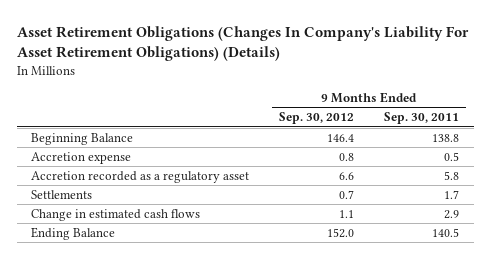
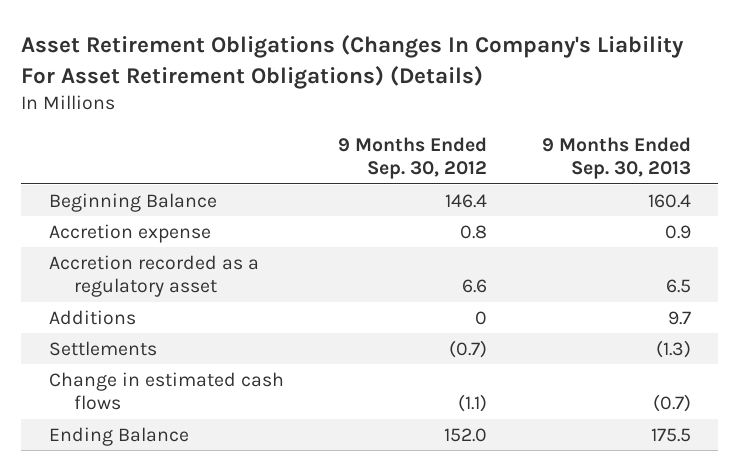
- | 9 Months Ended Sep. 30, 2012 | 9 Months Ended Sep. 30, 2011
+ | 9 Months Ended Sep. 30, 2012 | 9 Months Ended Sep. 30, 2013
- Settlements | 0.7 | 1.7
- Change in estimated cash flows | 1.1 | 2.9
+ Additions | 0 | 9.7
+ Settlements | (0.7) | (1.3)
+ Change in estimated cash flows | (1.1) | (0.7)

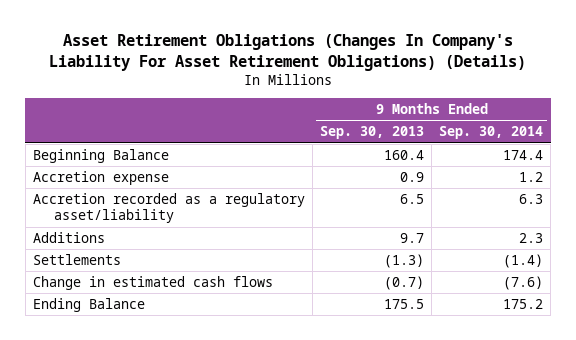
- | 9 Months Ended Sep. 30, 2012 | 9 Months Ended Sep. 30, 2013
+ | 9 Months Ended Sep. 30, 2013 | 9 Months Ended Sep. 30, 2014
- Accretion recorded as a regulatory asset | 6.6 | 6.5
+ Accretion recorded as a regulatory asset/liability | 6.5 | 6.3

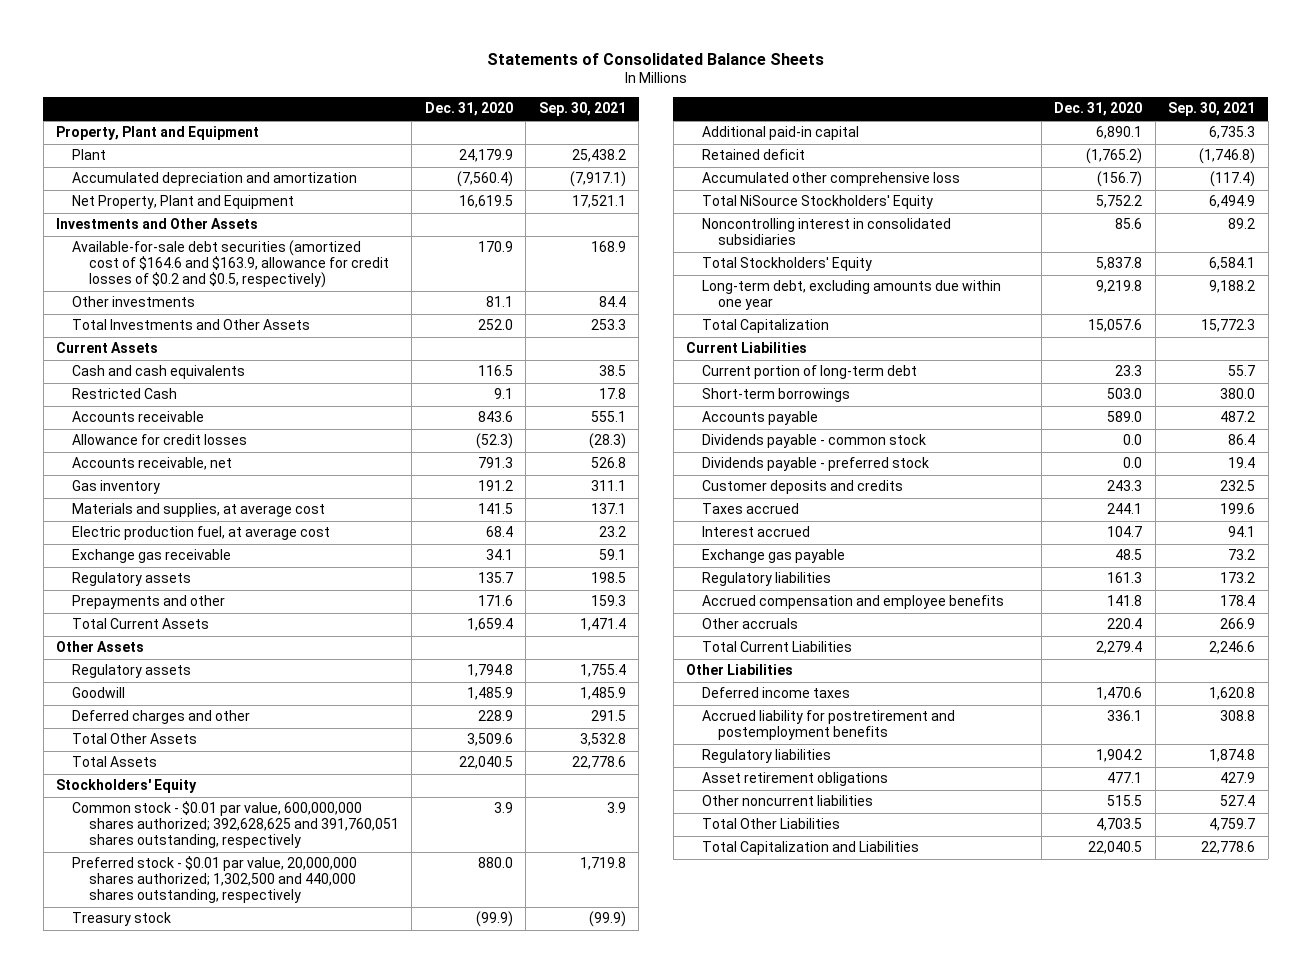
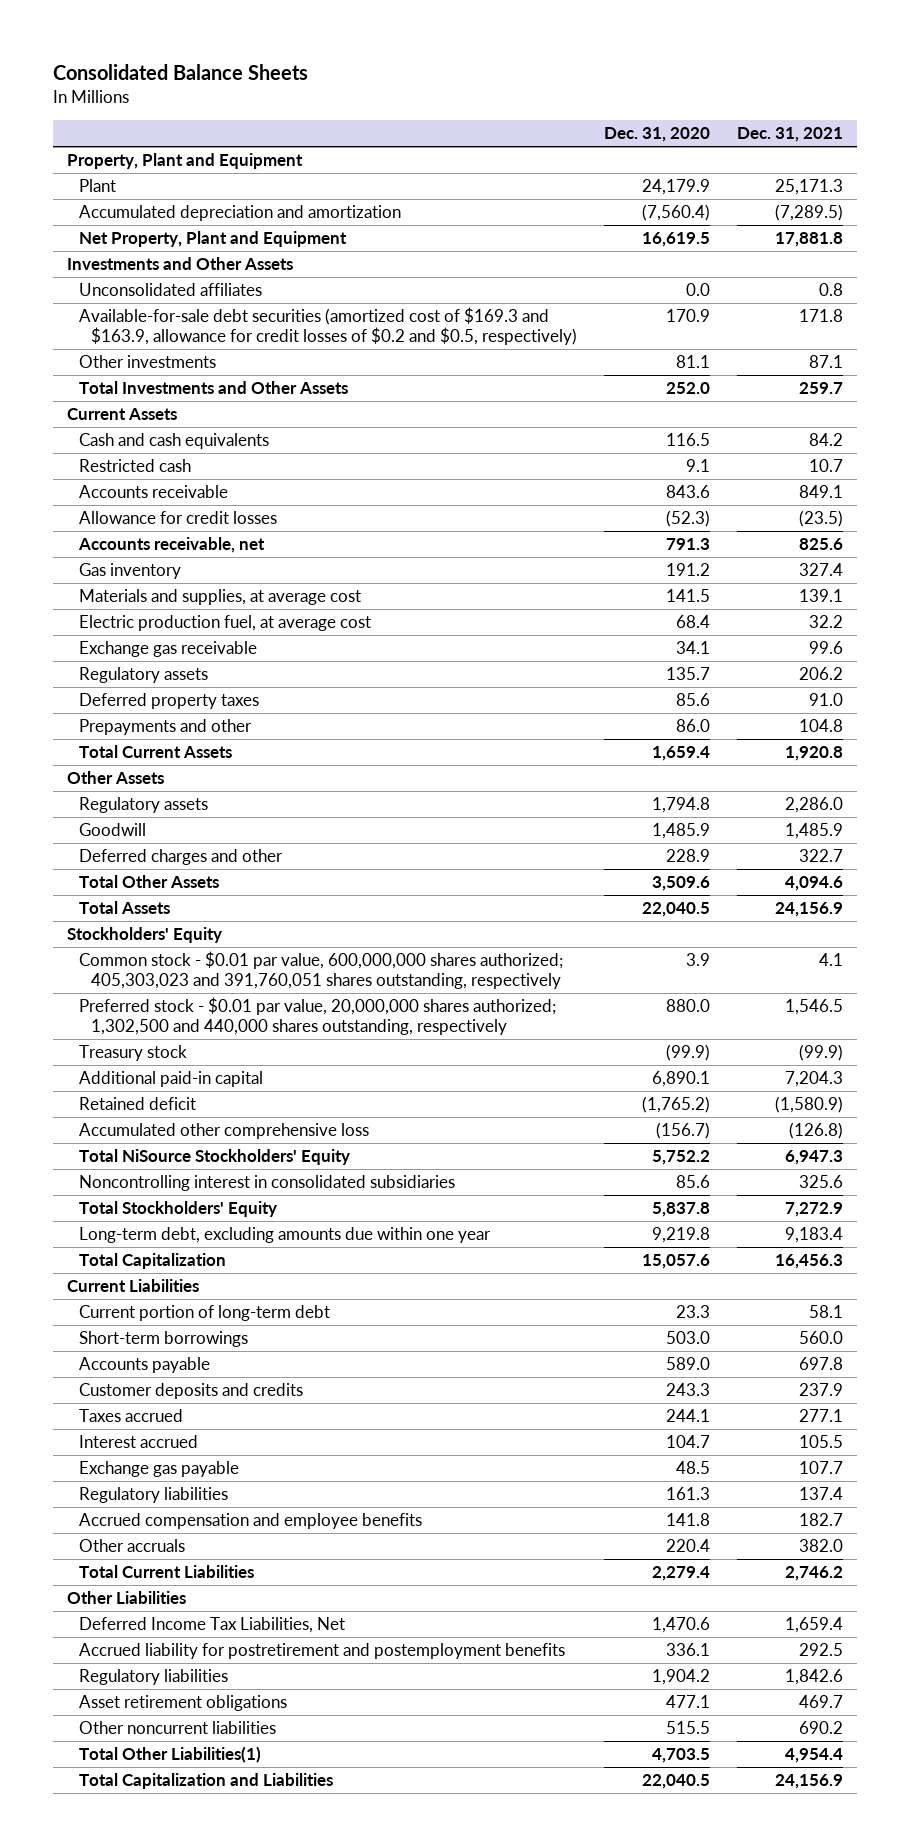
- Statements of Consolidated Balance Sheets
+ Consolidated Balance Sheets
- | Dec. 31, 2020 | Sep. 30, 2021
+ | Dec. 31, 2020 | Dec. 31, 2021
- Available-for-sale debt securities (amortized cost of $164.6 and $163.9, allowance for credit losses of $0.2 and $0.5, respectively) | 170.9 | 168.9
+ Unconsolidated affiliates | 0.0 | 0.8
+ Available-for-sale debt securities (amortized cost of $169.3 and $163.9, allowance for credit losses of $0.2 and $0.5, respectively) | 170.9 | 171.8
- Restricted Cash | 9.1 | 17.8
+ Restricted cash | 9.1 | 10.7
- Prepayments and other | 171.6 | 159.3
+ Deferred property taxes | 85.6 | 91.0
+ Prepayments and other | 86.0 | 104.8
- Common stock - $0.01 par value, 600,000,000 shares authorized; 392,628,625 and 391,760,051 shares outstanding, respectively | 3.9 | 3.9
+ Common stock - $0.01 par value, 600,000,000 shares authorized; 405,303,023 and 391,760,051 shares outstanding, respectively | 3.9 | 4.1
- Dividends payable - common stock | 0.0 | 86.4
- Dividends payable - preferred stock | 0.0 | 19.4
- Deferred income taxes | 1,470.6 | 1,620.8
+ Deferred Income Tax Liabilities, Net | 1,470.6 | 1,659.4
- Total Other Liabilities | 4,703.5 | 4,759.7
+ Total Other Liabilities(1) | 4,703.5 | 4,954.4

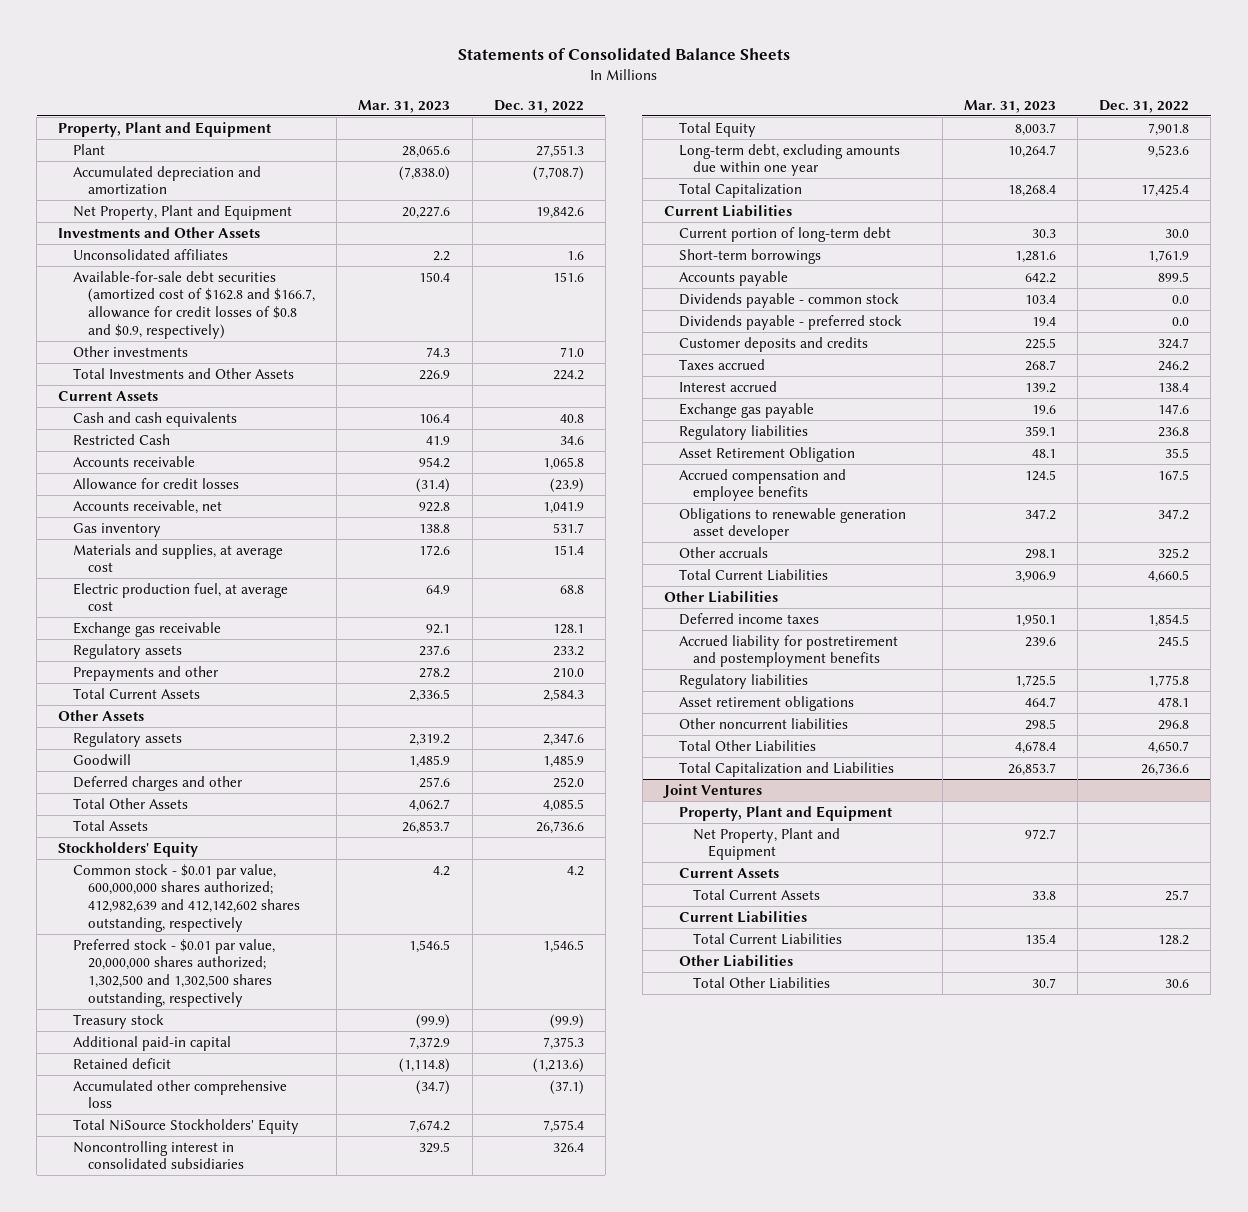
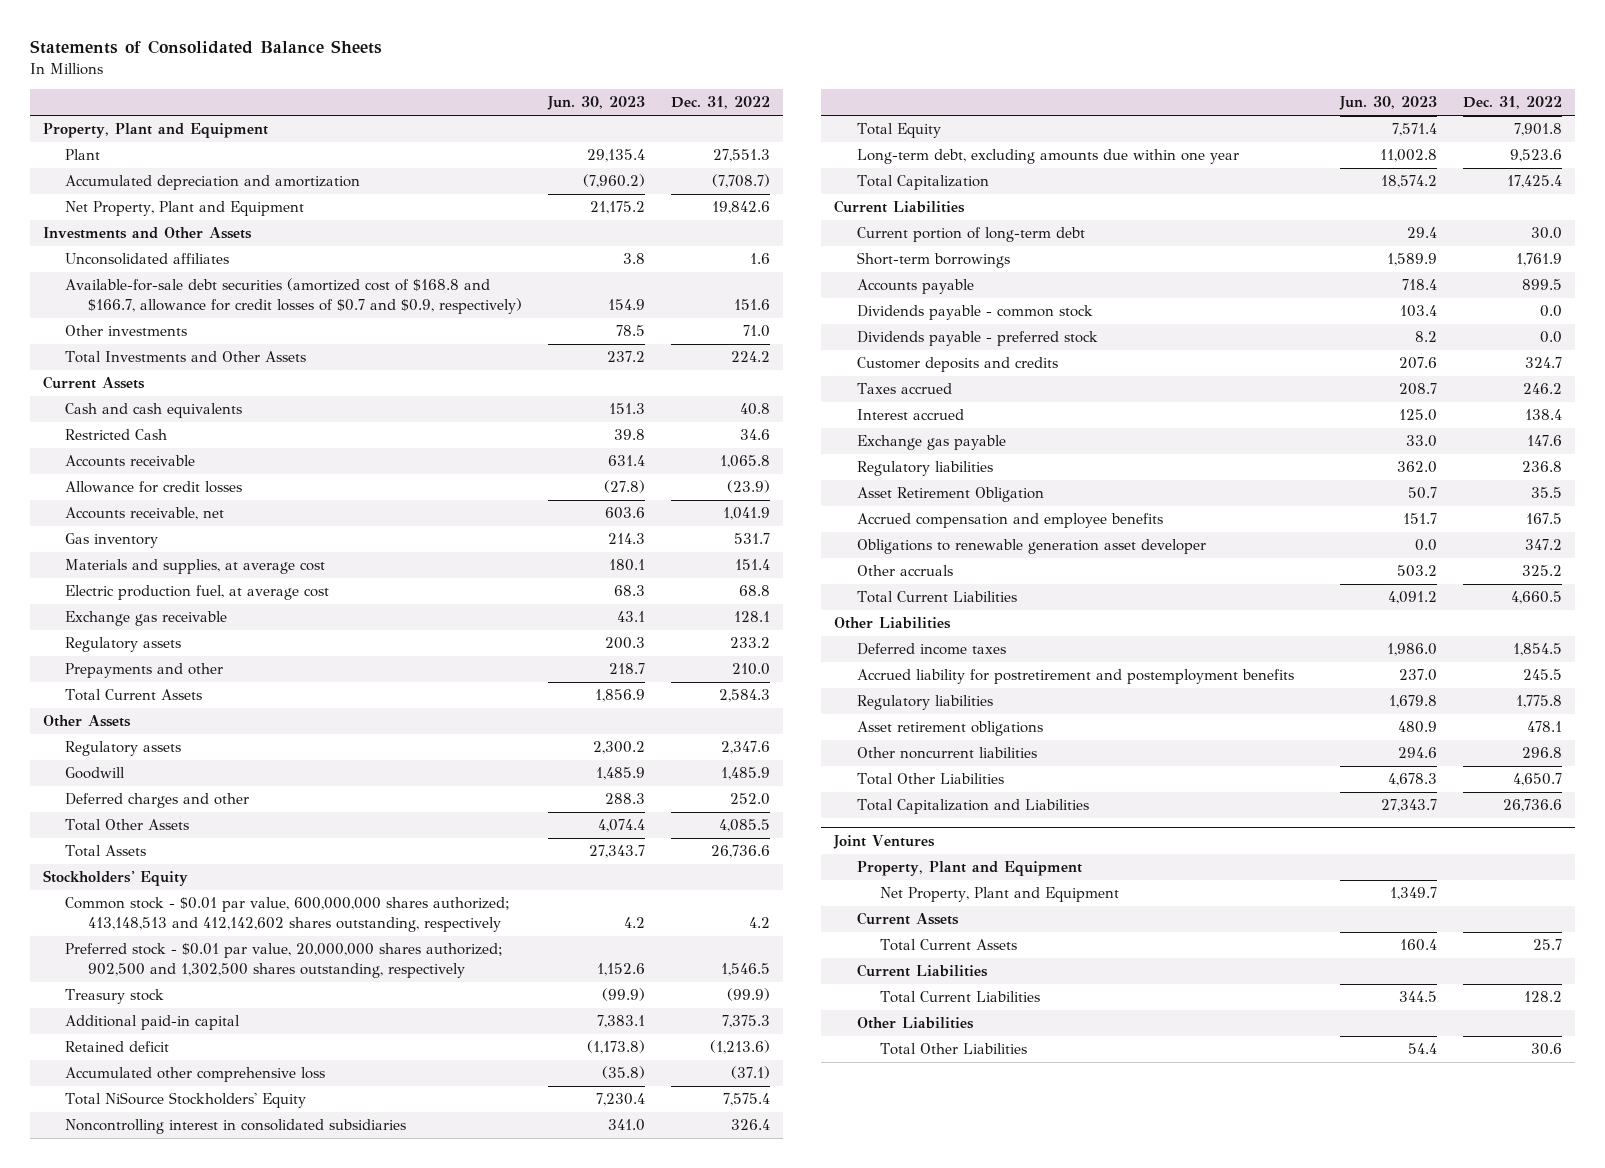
- | Mar. 31, 2023 | Dec. 31, 2022
+ | Jun. 30, 2023 | Dec. 31, 2022
- Available-for-sale debt securities (amortized cost of $162.8 and $166.7, allowance for credit losses of $0.8 and $0.9, respectively) | 150.4 | 151.6
+ Available-for-sale debt securities (amortized cost of $168.8 and $166.7, allowance for credit losses of $0.7 and $0.9, respectively) | 154.9 | 151.6
- Common stock - $0.01 par value, 600,000,000 shares authorized; 412,982,639 and 412,142,602 shares outstanding, respectively | 4.2 | 4.2
- Preferred stock - $0.01 par value, 20,000,000 shares authorized; 1,302,500 and 1,302,500 shares outstanding, respectively | 1,546.5 | 1,546.5
+ Common stock - $0.01 par value, 600,000,000 shares authorized; 413,148,513 and 412,142,602 shares outstanding, respectively | 4.2 | 4.2
+ Preferred stock - $0.01 par value, 20,000,000 shares authorized; 902,500 and 1,302,500 shares outstanding, respectively | 1,152.6 | 1,546.5

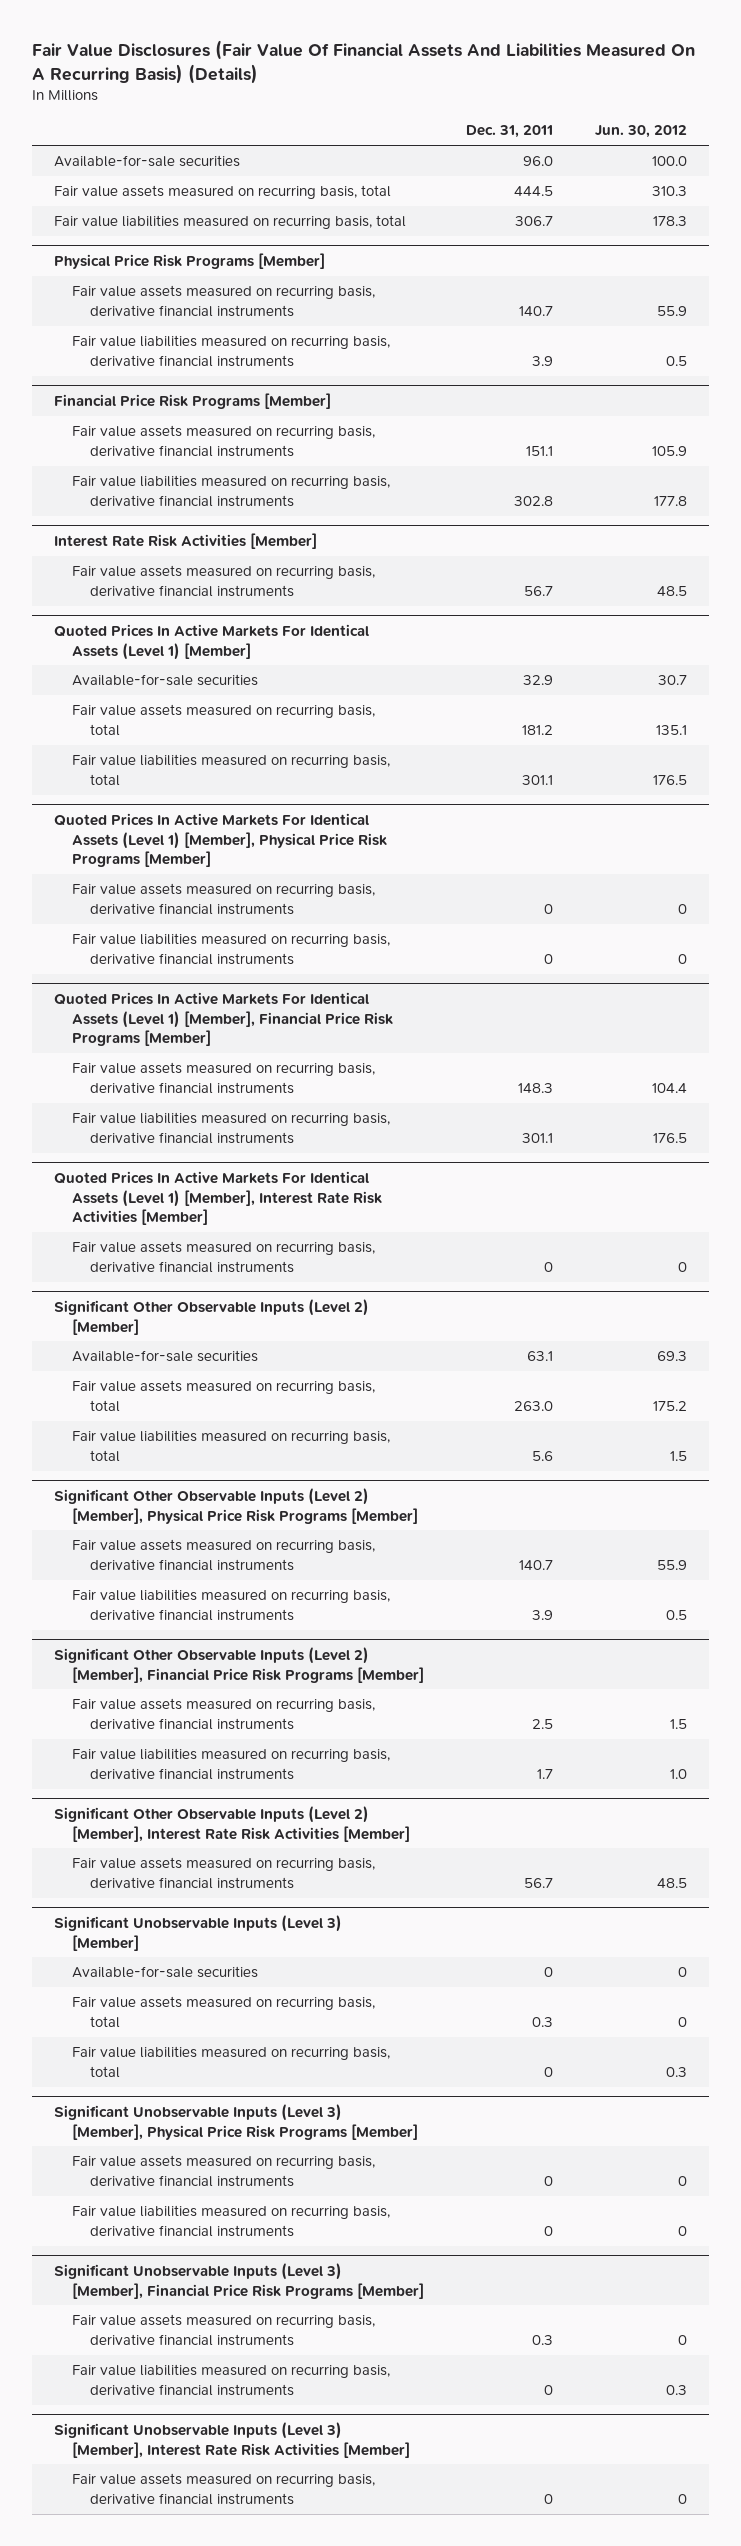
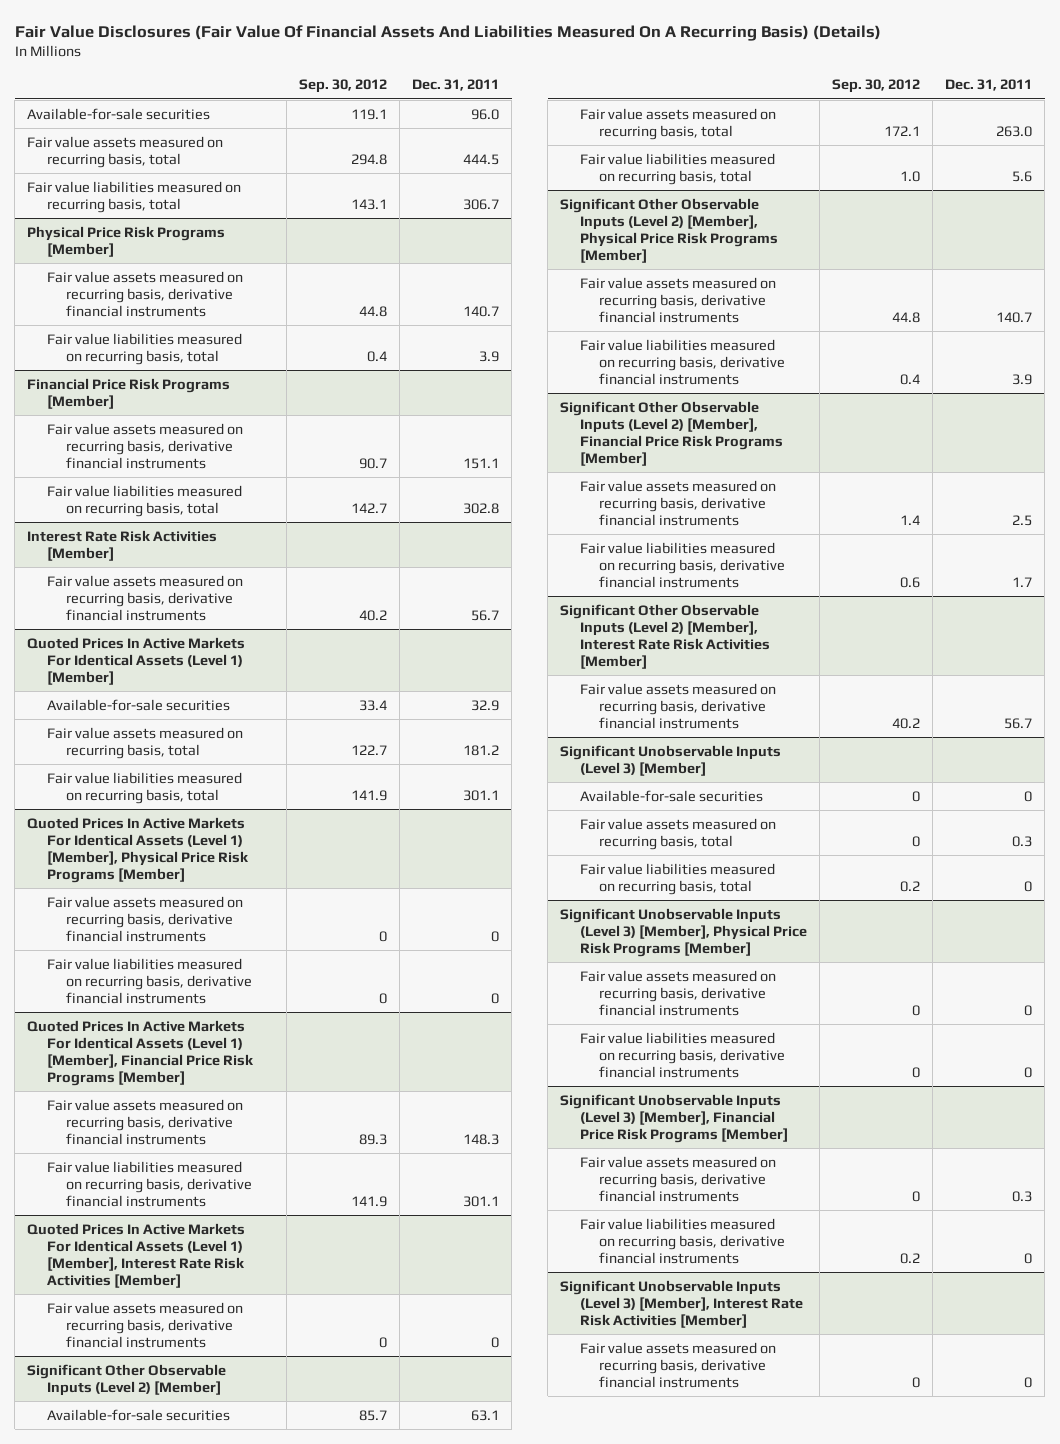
- | Dec. 31, 2011 | Jun. 30, 2012
+ | Sep. 30, 2012 | Dec. 31, 2011
@ Physical Price Risk Programs [Member]
- Fair value liabilities measured on recurring basis, derivative financial instruments | 3.9 | 0.5
+ Fair value liabilities measured on recurring basis, total | 0.4 | 3.9
@ Financial Price Risk Programs [Member]
- Fair value liabilities measured on recurring basis, derivative financial instruments | 302.8 | 177.8
+ Fair value liabilities measured on recurring basis, total | 142.7 | 302.8

